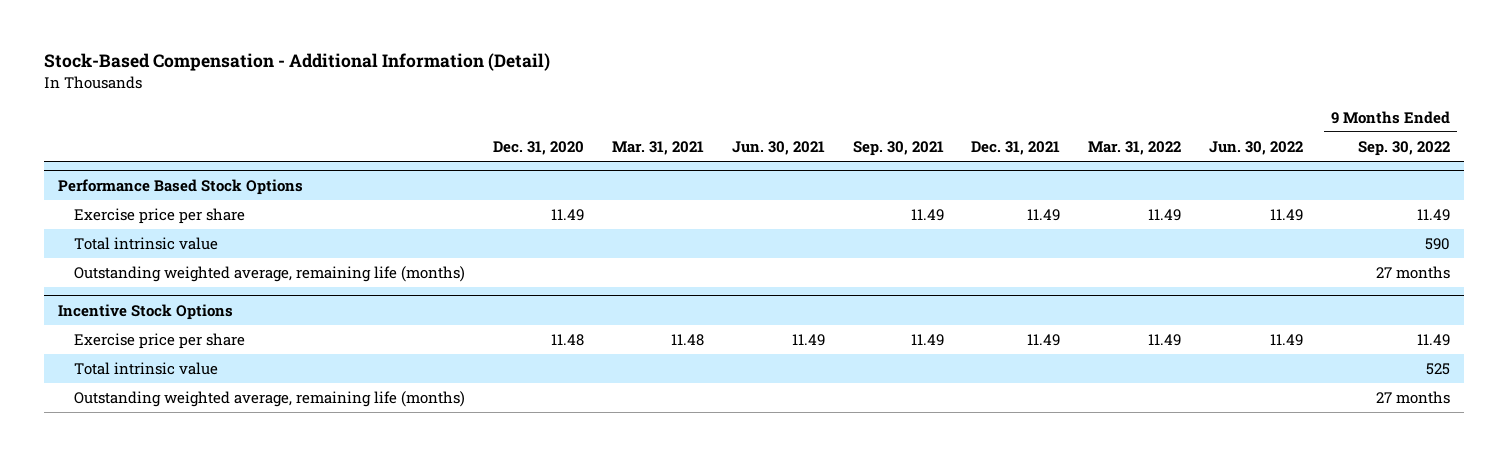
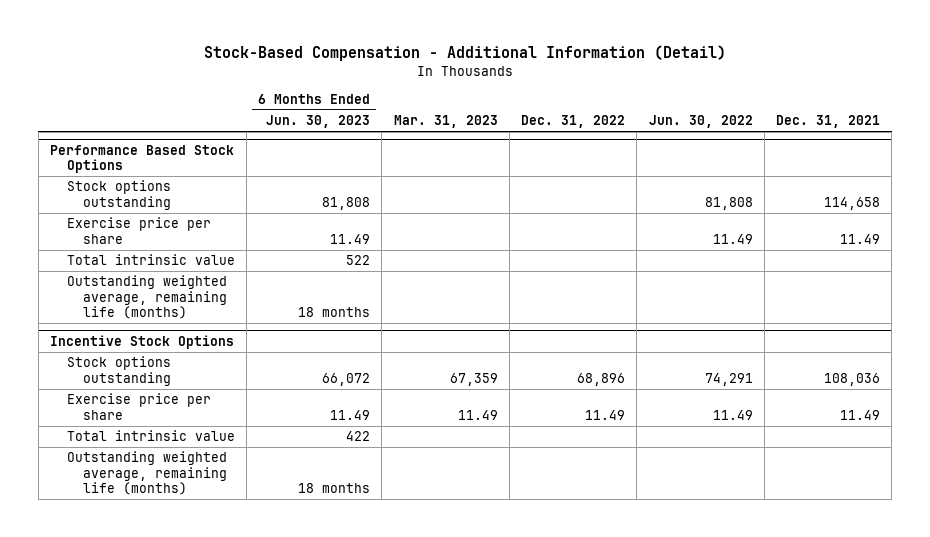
- | Dec. 31, 2020 | Mar. 31, 2021 | Jun. 30, 2021 | Sep. 30, 2021 | Dec. 31, 2021 | Mar. 31, 2022 | Jun. 30, 2022 | 9 Months Ended Sep. 30, 2022
+ | 6 Months Ended Jun. 30, 2023 | Mar. 31, 2023 | Dec. 31, 2022 | Jun. 30, 2022 | Dec. 31, 2021
@ Performance Based Stock Options
+ Stock options outstanding | 81,808 | | | 81,808 | 114,658
@ Incentive Stock Options
+ Stock options outstanding | 66,072 | 67,359 | 68,896 | 74,291 | 108,036

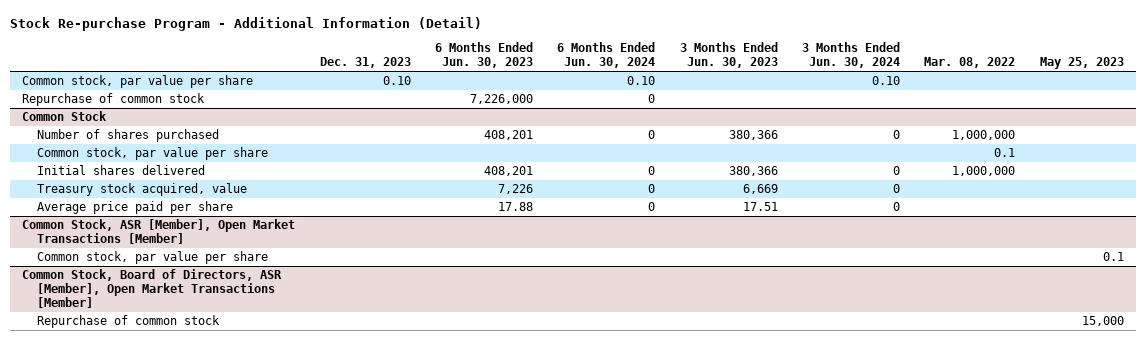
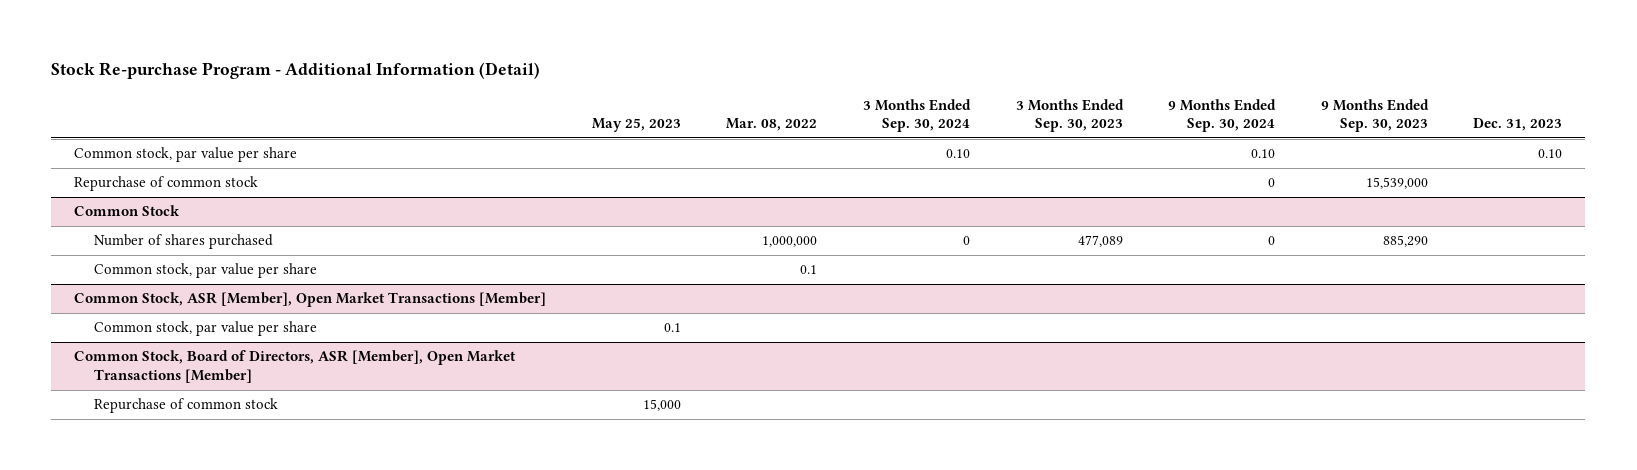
- | Dec. 31, 2023 | 6 Months Ended Jun. 30, 2023 | 6 Months Ended Jun. 30, 2024 | 3 Months Ended Jun. 30, 2023 | 3 Months Ended Jun. 30, 2024 | Mar. 08, 2022 | May 25, 2023
+ | May 25, 2023 | Mar. 08, 2022 | 3 Months Ended Sep. 30, 2024 | 3 Months Ended Sep. 30, 2023 | 9 Months Ended Sep. 30, 2024 | 9 Months Ended Sep. 30, 2023 | Dec. 31, 2023
@ Common Stock
- Initial shares delivered | | 408,201 | 0 | 380,366 | 0 | 1,000,000 |
- Treasury stock acquired, value | | 7,226 | 0 | 6,669 | 0 | |
- Average price paid per share | | 17.88 | 0 | 17.51 | 0 | |

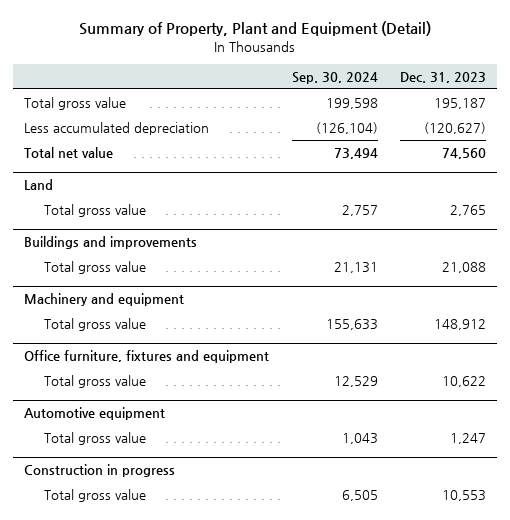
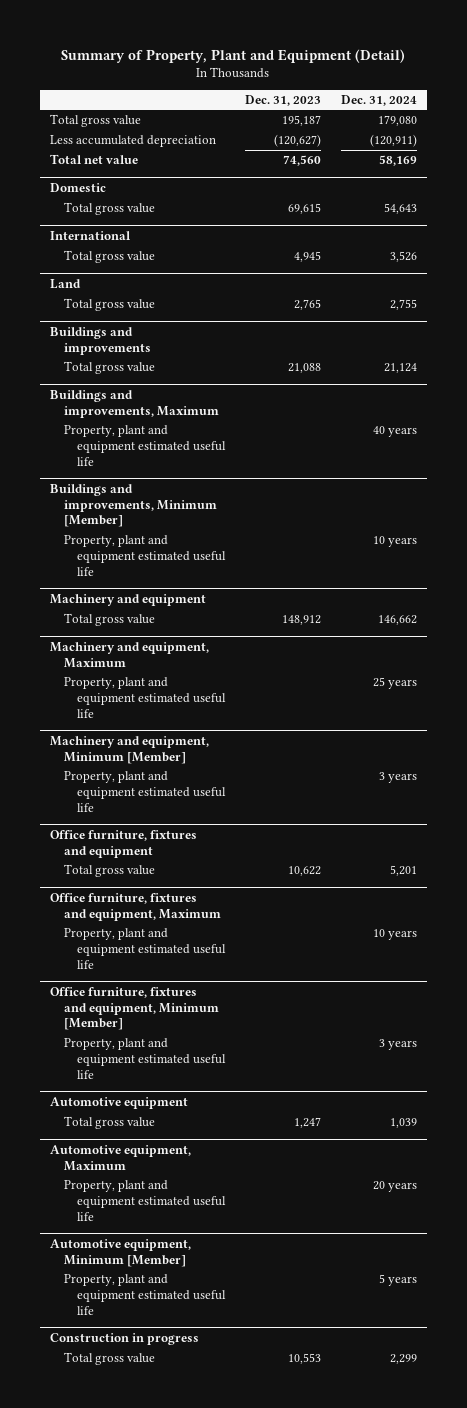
- | Sep. 30, 2024 | Dec. 31, 2023
+ | Dec. 31, 2023 | Dec. 31, 2024
+ Domestic
+ Total gross value | 69,615 | 54,643
+ International
+ Total gross value | 4,945 | 3,526
+ Buildings and improvements, Maximum
+ Property, plant and equipment estimated useful life | | 40 years
+ Buildings and improvements, Minimum [Member]
+ Property, plant and equipment estimated useful life | | 10 years
+ Machinery and equipment, Maximum
+ Property, plant and equipment estimated useful life | | 25 years
+ Machinery and equipment, Minimum [Member]
+ Property, plant and equipment estimated useful life | | 3 years
+ Office furniture, fixtures and equipment, Maximum
+ Property, plant and equipment estimated useful life | | 10 years
+ Office furniture, fixtures and equipment, Minimum [Member]
+ Property, plant and equipment estimated useful life | | 3 years
+ Automotive equipment, Maximum
+ Property, plant and equipment estimated useful life | | 20 years
+ Automotive equipment, Minimum [Member]
+ Property, plant and equipment estimated useful life | | 5 years

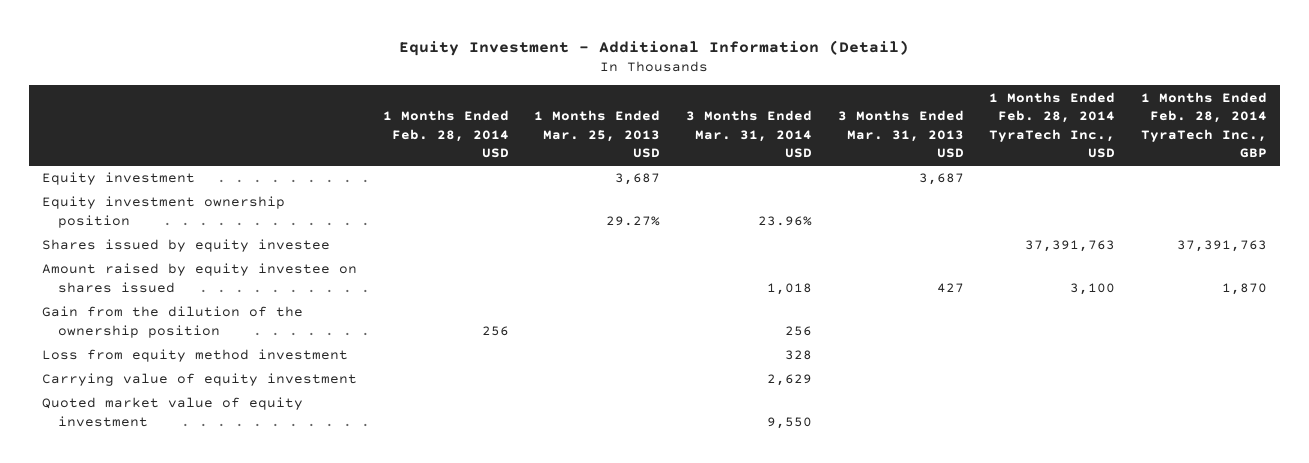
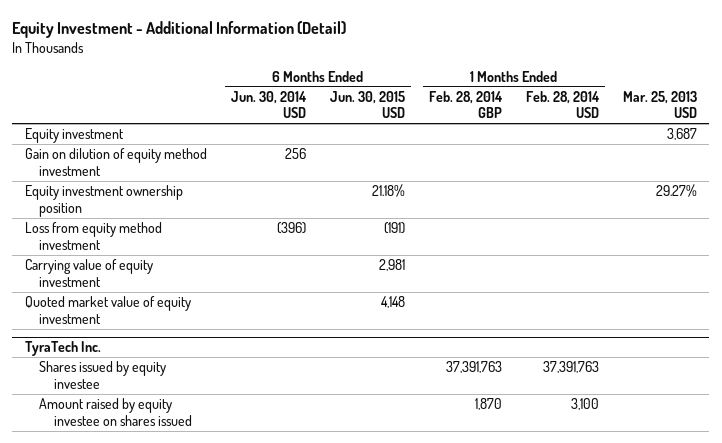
- | 1 Months Ended Feb. 28, 2014 USD | 1 Months Ended Mar. 25, 2013 USD | 3 Months Ended Mar. 31, 2014 USD | 3 Months Ended Mar. 31, 2013 USD | 1 Months Ended Feb. 28, 2014 TyraTech Inc., USD | 1 Months Ended Feb. 28, 2014 TyraTech Inc., GBP
+ | 6 Months Ended Jun. 30, 2014 USD | 6 Months Ended Jun. 30, 2015 USD | 1 Months Ended Feb. 28, 2014 GBP | 1 Months Ended Feb. 28, 2014 USD | Mar. 25, 2013 USD
+ Gain on dilution of equity method investment | 256 | | | |
- Shares issued by equity investee | | | | | 37,391,763 | 37,391,763
- Amount raised by equity investee on shares issued | | | 1,018 | 427 | 3,100 | 1,870
- Gain from the dilution of the ownership position | 256 | | 256 | | |
+ TyraTech Inc.
+ Shares issued by equity investee | | | 37,391,763 | 37,391,763 |
+ Amount raised by equity investee on shares issued | | | 1,870 | 3,100 |

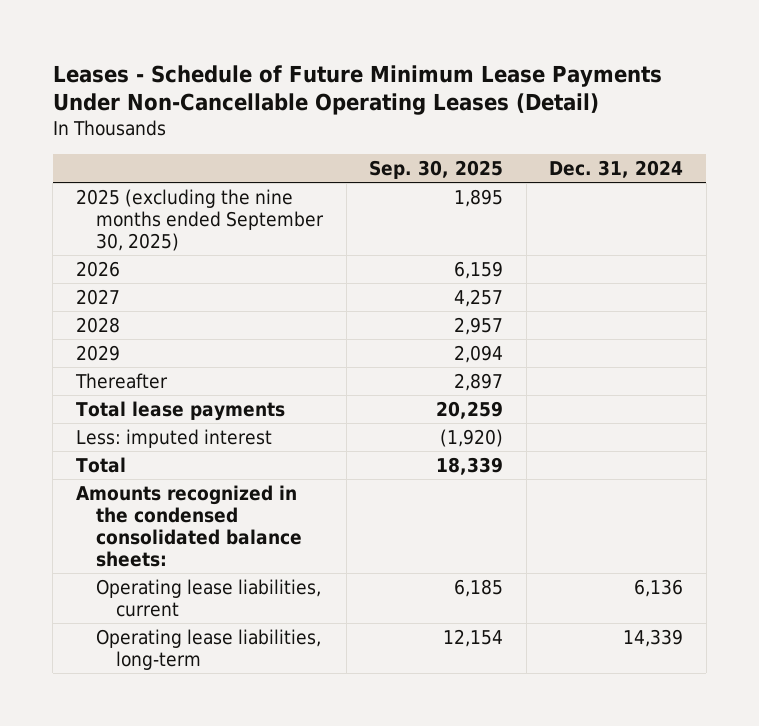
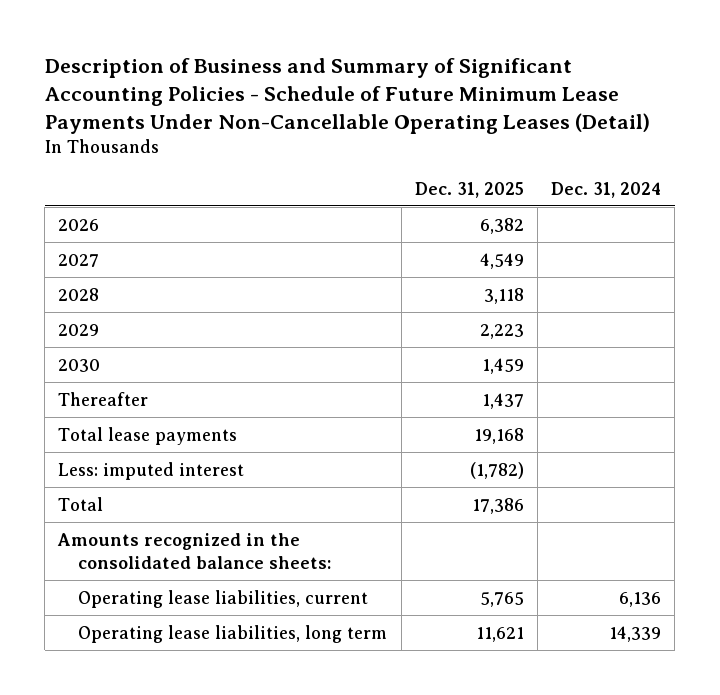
- Leases - Schedule of Future Minimum Lease Payments Under Non-Cancellable Operating Leases (Detail)
+ Description of Business and Summary of Significant Accounting Policies - Schedule of Future Minimum Lease Payments Under Non-Cancellable Operating Leases (Detail)
- | Sep. 30, 2025 | Dec. 31, 2024
+ | Dec. 31, 2025 | Dec. 31, 2024
- 2025 (excluding the nine months ended September 30, 2025) | 1,895 |
+ 2030 | 1,459 |
- Amounts recognized in the condensed consolidated balance sheets:
+ Amounts recognized in the consolidated balance sheets:
- Operating lease liabilities, long-term | 12,154 | 14,339
+ Operating lease liabilities, long term | 11,621 | 14,339

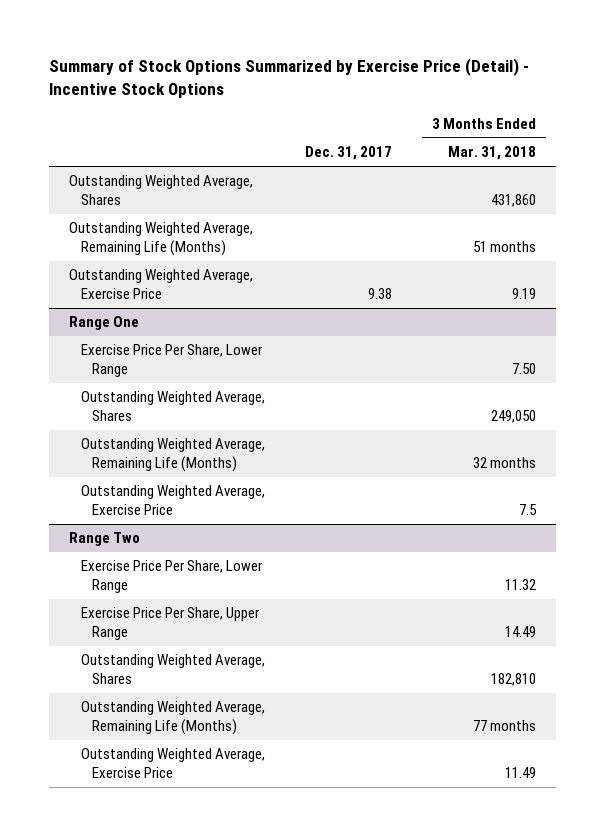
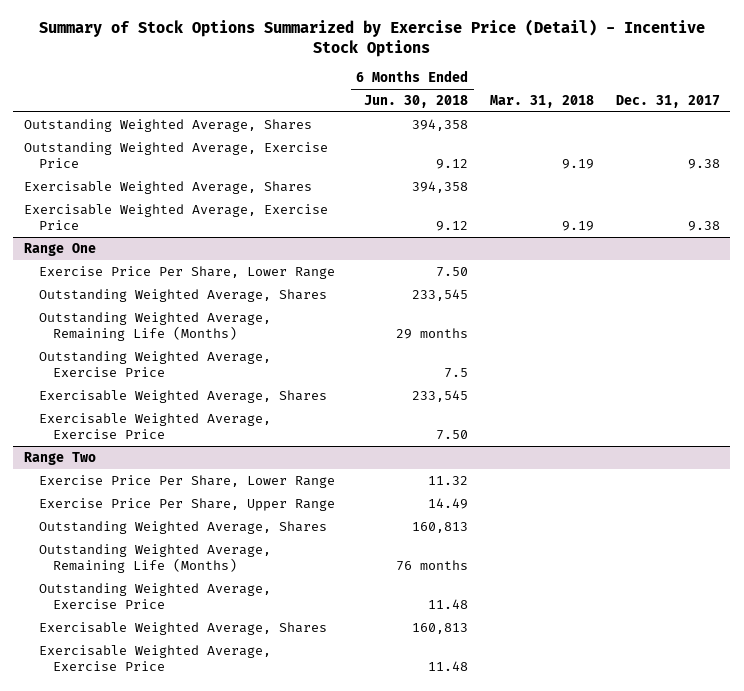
- | Dec. 31, 2017 | 3 Months Ended Mar. 31, 2018
+ | 6 Months Ended Jun. 30, 2018 | Mar. 31, 2018 | Dec. 31, 2017
- Outstanding Weighted Average, Remaining Life (Months) | | 51 months
+ Exercisable Weighted Average, Shares | 394,358 | |
+ Exercisable Weighted Average, Exercise Price | 9.12 | 9.19 | 9.38
@ Range One
+ Exercisable Weighted Average, Shares | 233,545 | |
+ Exercisable Weighted Average, Exercise Price | 7.50 | |
@ Range Two
+ Exercisable Weighted Average, Shares | 160,813 | |
+ Exercisable Weighted Average, Exercise Price | 11.48 | |

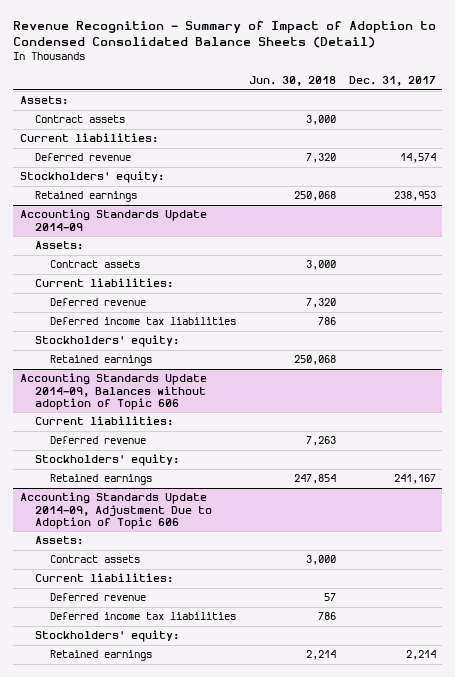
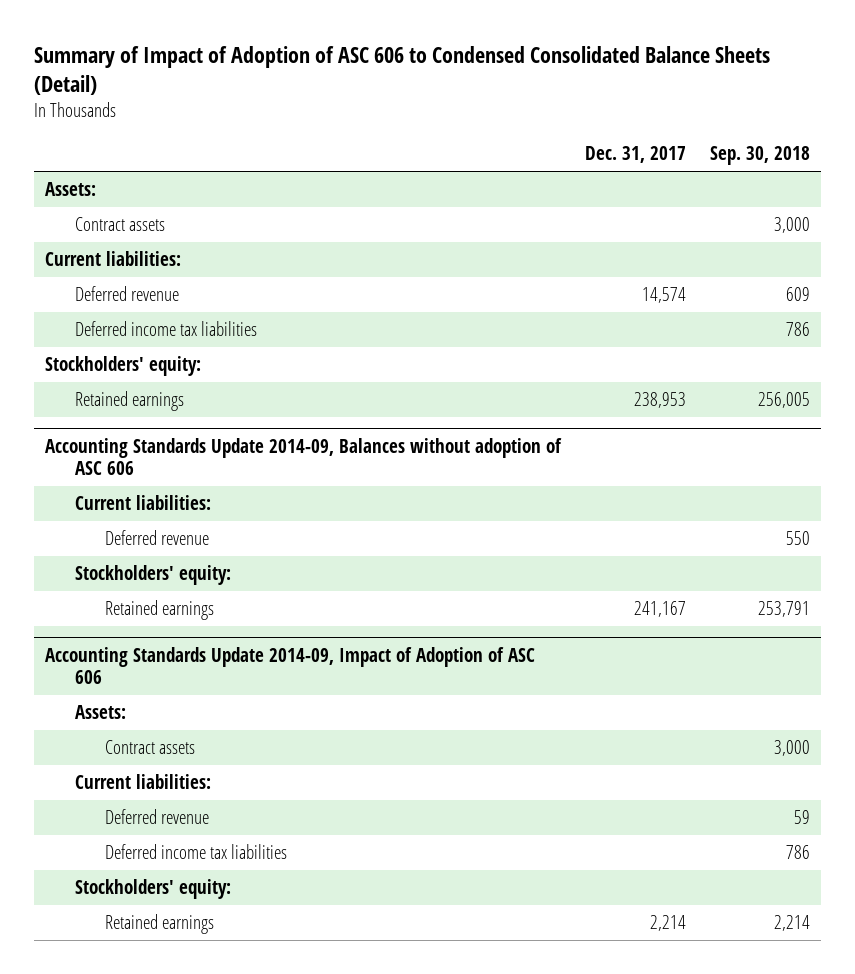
- Revenue Recognition - Summary of Impact of Adoption to Condensed Consolidated Balance Sheets (Detail)
+ Summary of Impact of Adoption of ASC 606 to Condensed Consolidated Balance Sheets (Detail)
- | Jun. 30, 2018 | Dec. 31, 2017
+ | Dec. 31, 2017 | Sep. 30, 2018
+ Deferred income tax liabilities | | 786
- Accounting Standards Update 2014-09
- Assets:
- Contract assets | 3,000 |
- Current liabilities:
- Deferred revenue | 7,320 |
- Deferred income tax liabilities | 786 |
- Stockholders' equity:
- Retained earnings | 250,068 |
- Accounting Standards Update 2014-09, Balances without adoption of Topic 606
+ Accounting Standards Update 2014-09, Balances without adoption of ASC 606
- Accounting Standards Update 2014-09, Adjustment Due to Adoption of Topic 606
+ Accounting Standards Update 2014-09, Impact of Adoption of ASC 606

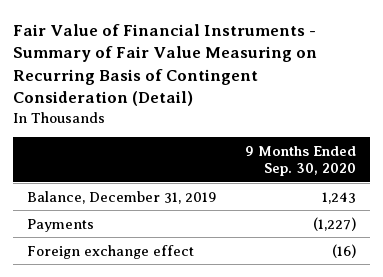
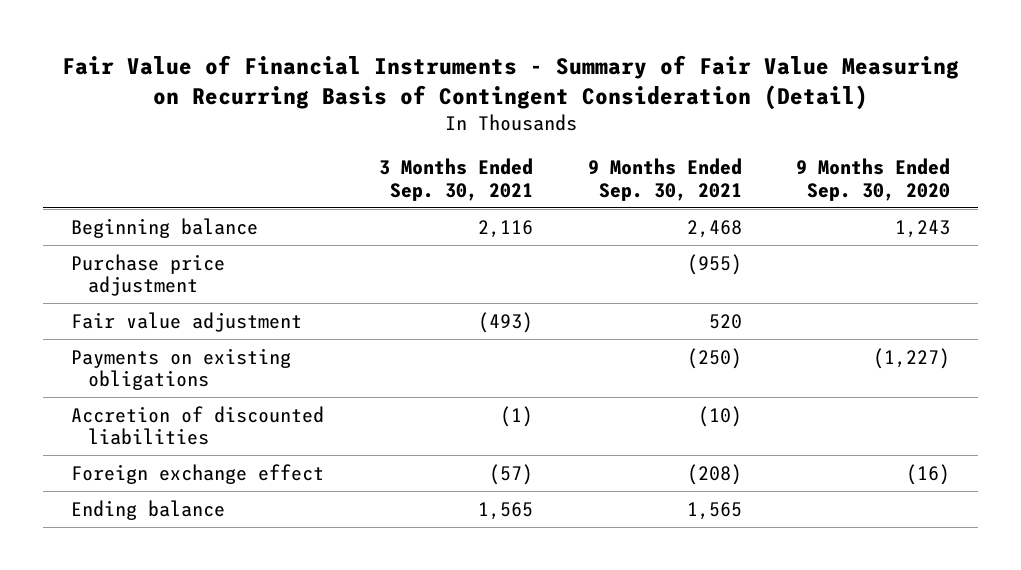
- | 9 Months Ended Sep. 30, 2020
+ | 3 Months Ended Sep. 30, 2021 | 9 Months Ended Sep. 30, 2021 | 9 Months Ended Sep. 30, 2020
- Balance, December 31, 2019 | 1,243
- Payments | (1,227)
+ Beginning balance | 2,116 | 2,468 | 1,243
+ Purchase price adjustment | | (955) |
+ Fair value adjustment | (493) | 520 |
+ Payments on existing obligations | | (250) | (1,227)
+ Accretion of discounted liabilities | (1) | (10) |
+ Ending balance | 1,565 | 1,565 |

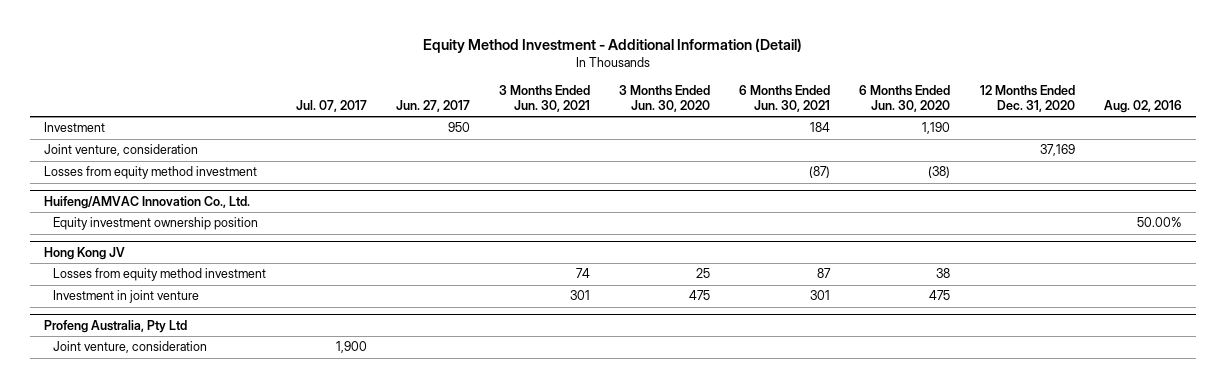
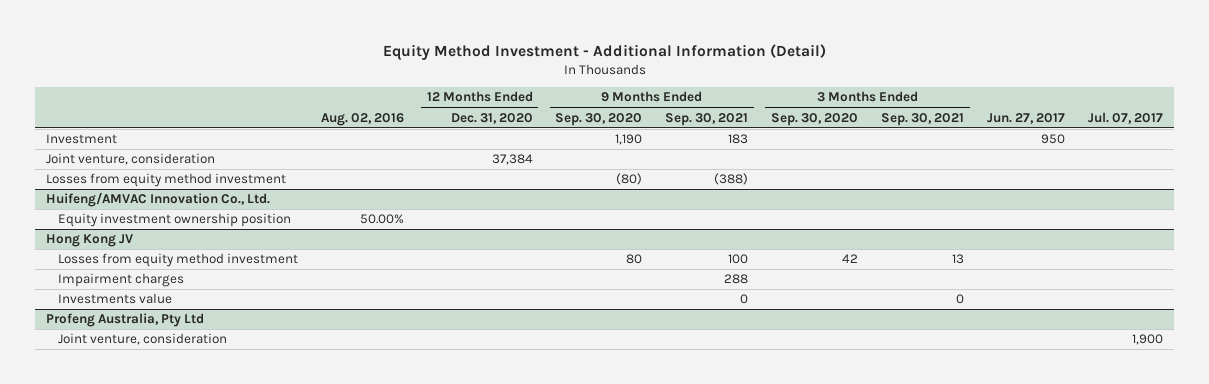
- | Jul. 07, 2017 | Jun. 27, 2017 | 3 Months Ended Jun. 30, 2021 | 3 Months Ended Jun. 30, 2020 | 6 Months Ended Jun. 30, 2021 | 6 Months Ended Jun. 30, 2020 | 12 Months Ended Dec. 31, 2020 | Aug. 02, 2016
+ | Aug. 02, 2016 | 12 Months Ended Dec. 31, 2020 | 9 Months Ended Sep. 30, 2020 | 9 Months Ended Sep. 30, 2021 | 3 Months Ended Sep. 30, 2020 | 3 Months Ended Sep. 30, 2021 | Jun. 27, 2017 | Jul. 07, 2017
- Joint venture, consideration | | | | | | | 37,169 |
+ Joint venture, consideration | | 37,384 | | | | | |
@ Hong Kong JV
- Investment in joint venture | | | 301 | 475 | 301 | 475 | |
+ Impairment charges | | | | 288 | | | |
+ Investments value | | | | 0 | | 0 | |

